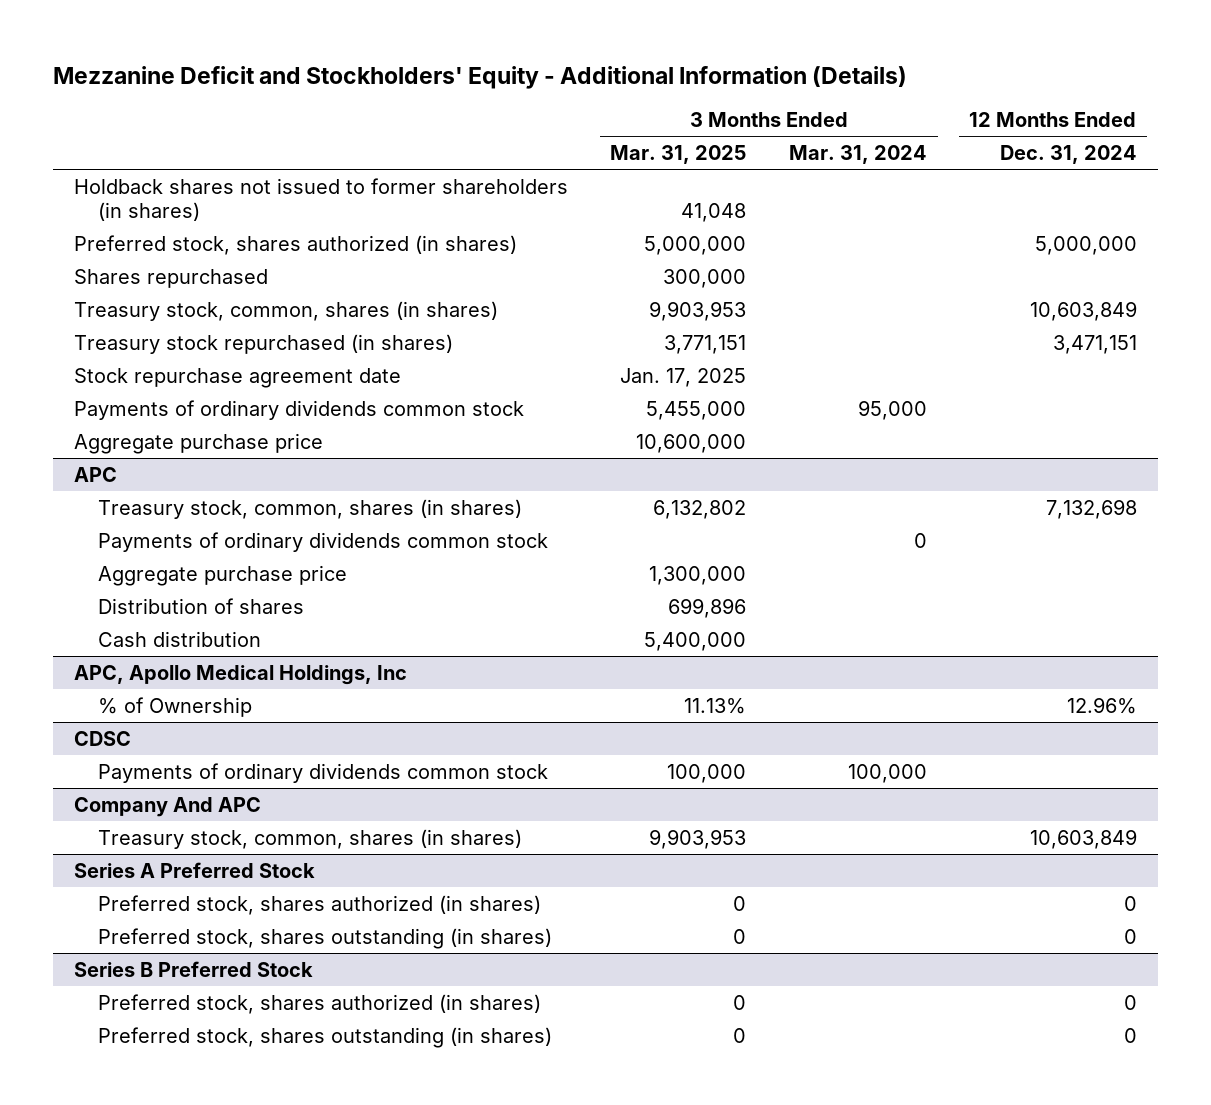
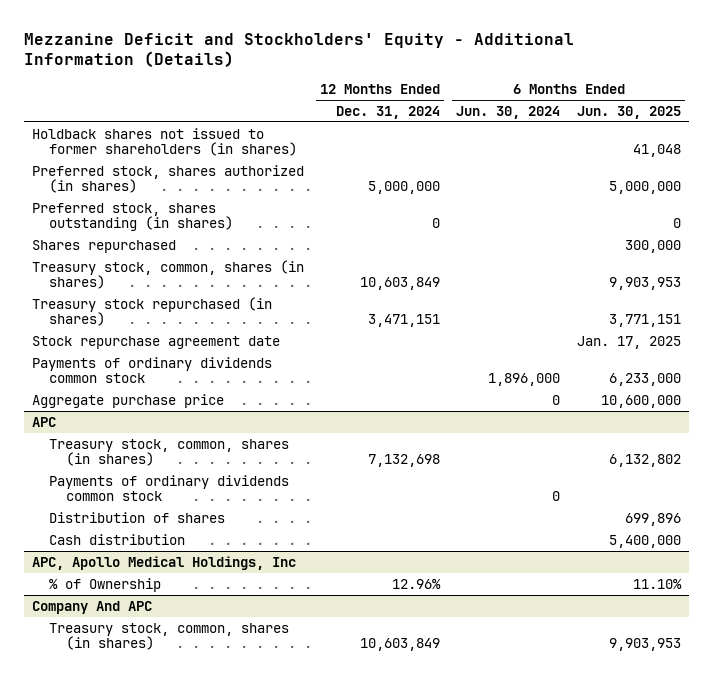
- | 3 Months Ended Mar. 31, 2025 | 3 Months Ended Mar. 31, 2024 | 12 Months Ended Dec. 31, 2024
+ | 12 Months Ended Dec. 31, 2024 | 6 Months Ended Jun. 30, 2024 | 6 Months Ended Jun. 30, 2025
+ Preferred stock, shares outstanding (in shares) | 0 | | 0
@ APC
- Aggregate purchase price | 1,300,000 | |
- CDSC
- Payments of ordinary dividends common stock | 100,000 | 100,000 |
- Series A Preferred Stock
- Preferred stock, shares authorized (in shares) | 0 | | 0
- Preferred stock, shares outstanding (in shares) | 0 | | 0
- Series B Preferred Stock
- Preferred stock, shares authorized (in shares) | 0 | | 0
- Preferred stock, shares outstanding (in shares) | 0 | | 0

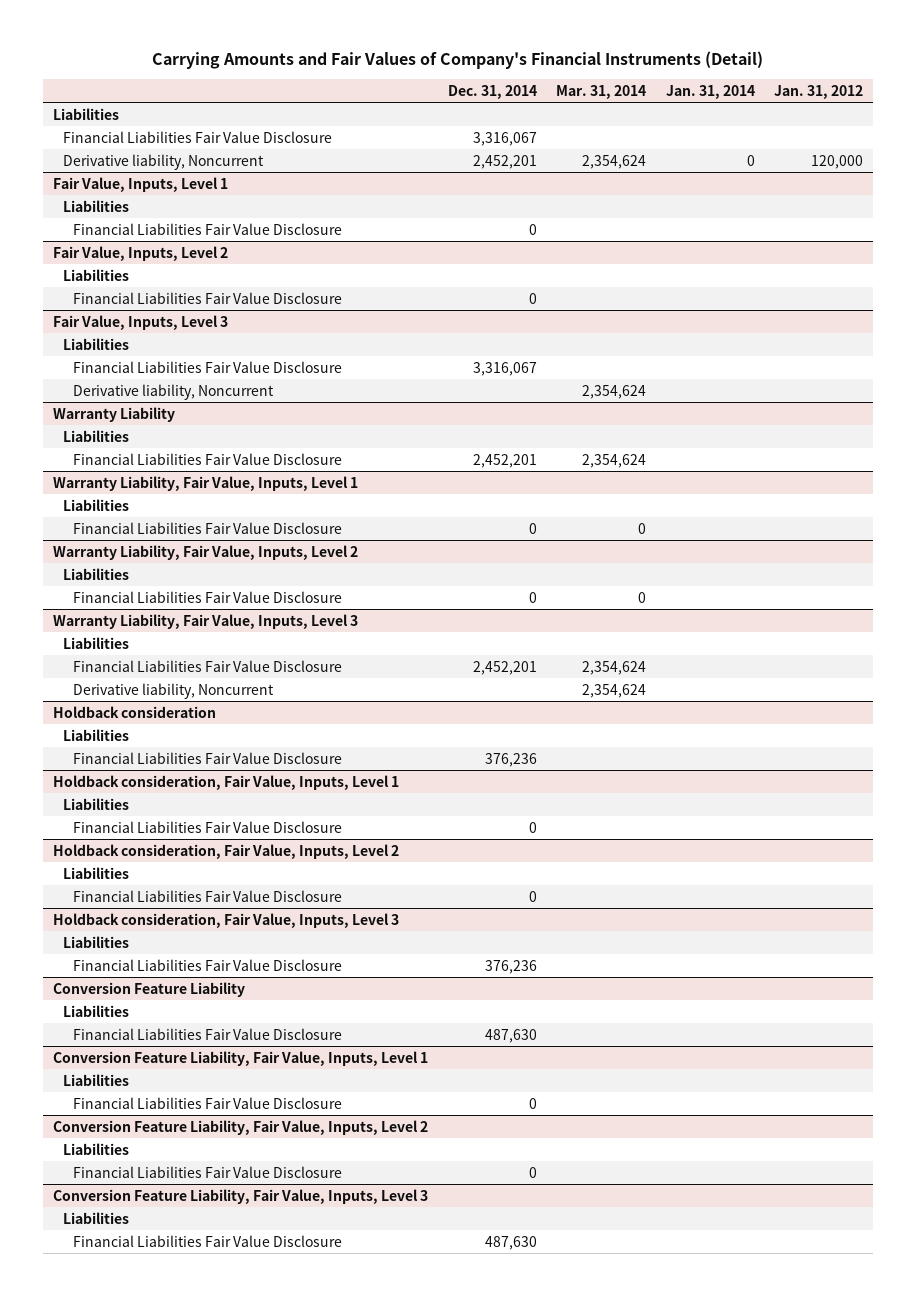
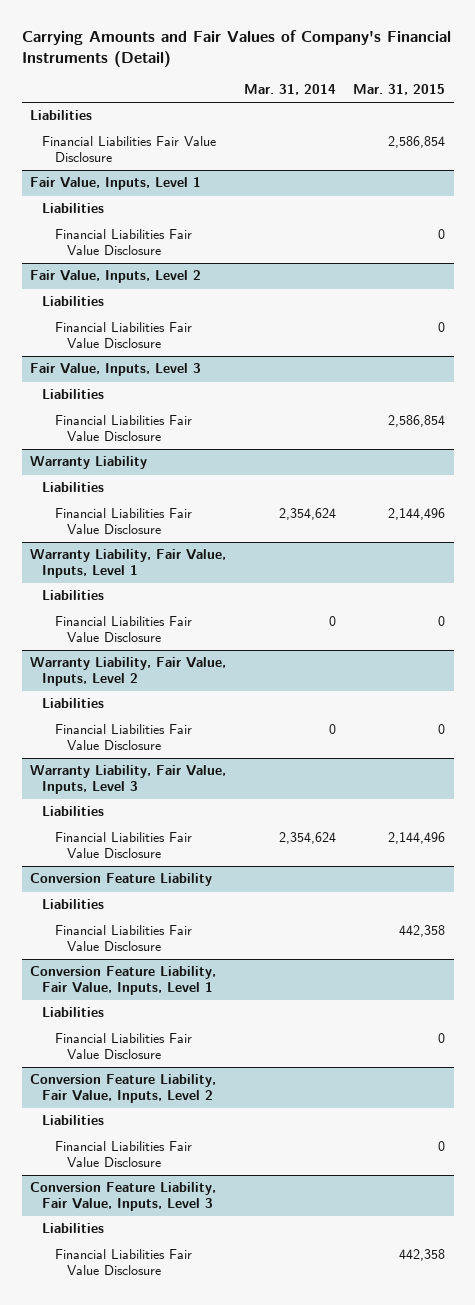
- | Dec. 31, 2014 | Mar. 31, 2014 | Jan. 31, 2014 | Jan. 31, 2012
+ | Mar. 31, 2014 | Mar. 31, 2015
- Derivative liability, Noncurrent | 2,452,201 | 2,354,624 | 0 | 120,000
@ Fair Value, Inputs, Level 3
- Derivative liability, Noncurrent | | 2,354,624 | |
@ Warranty Liability, Fair Value, Inputs, Level 3
- Derivative liability, Noncurrent | | 2,354,624 | |
- Holdback consideration
- Liabilities
- Financial Liabilities Fair Value Disclosure | 376,236 | | |
- Holdback consideration, Fair Value, Inputs, Level 1
- Liabilities
- Financial Liabilities Fair Value Disclosure | 0 | | |
- Holdback consideration, Fair Value, Inputs, Level 2
- Liabilities
- Financial Liabilities Fair Value Disclosure | 0 | | |
- Holdback consideration, Fair Value, Inputs, Level 3
- Liabilities
- Financial Liabilities Fair Value Disclosure | 376,236 | | |

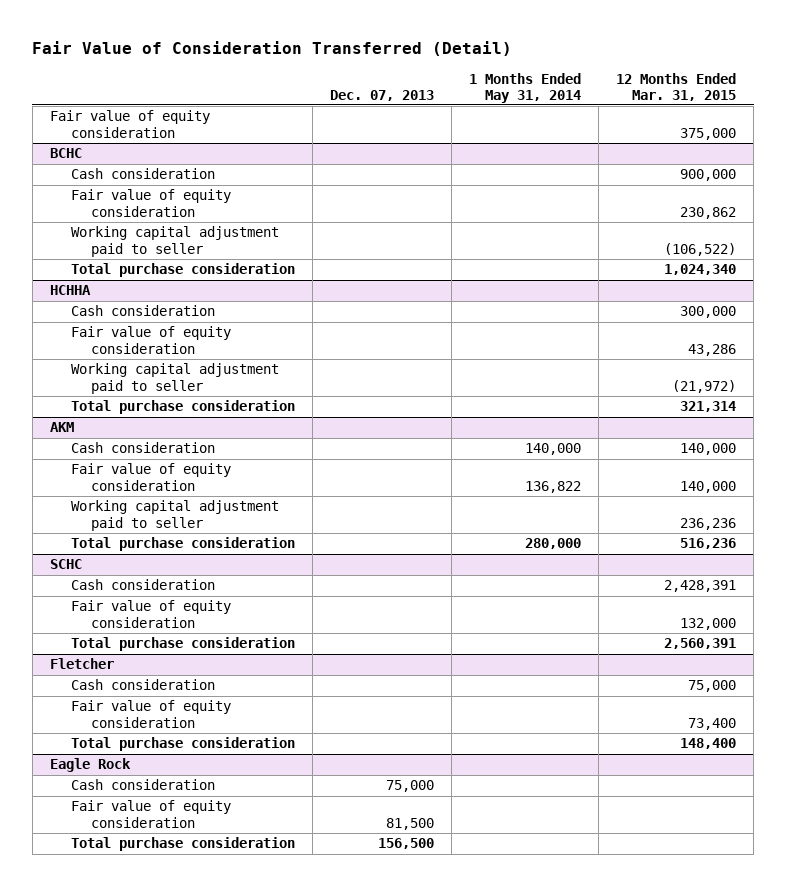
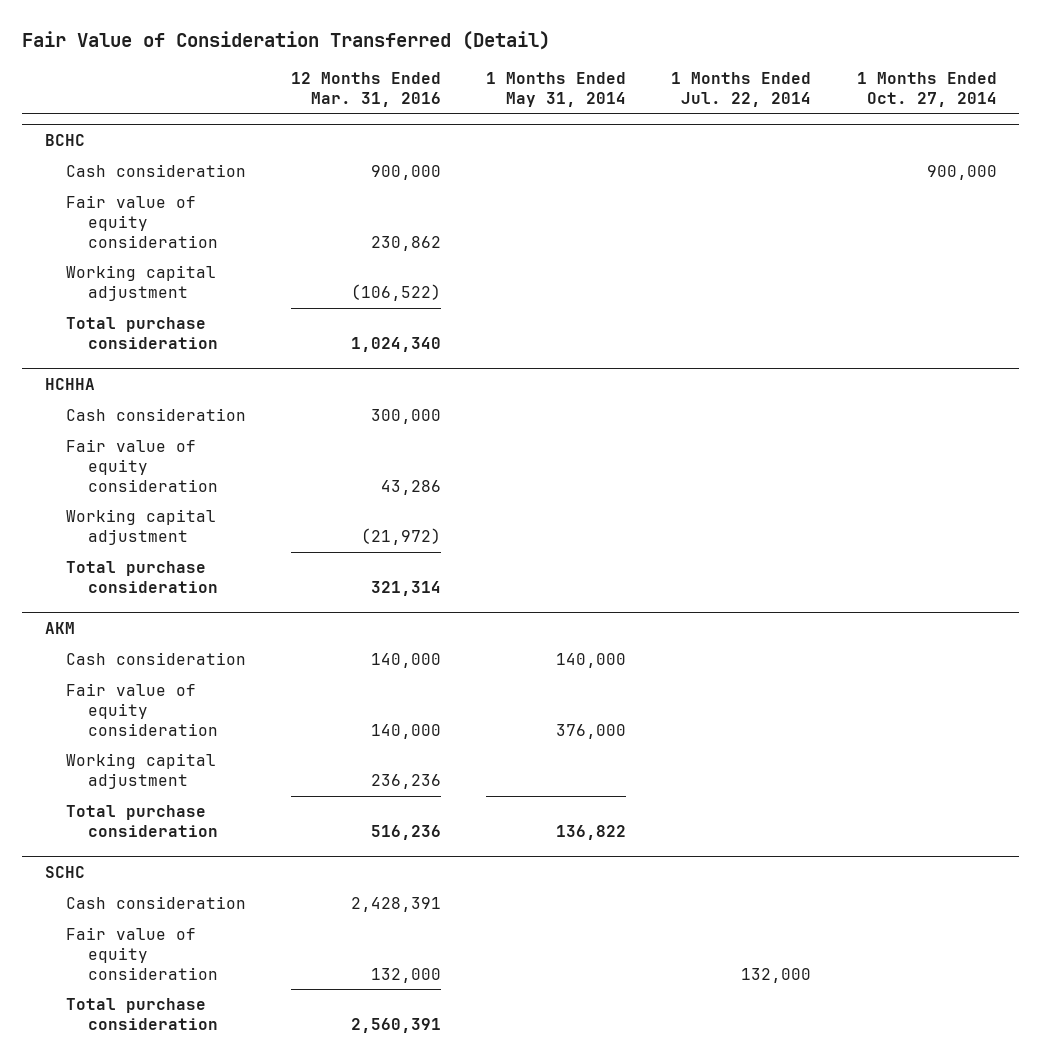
- | Dec. 07, 2013 | 1 Months Ended May 31, 2014 | 12 Months Ended Mar. 31, 2015
+ | 12 Months Ended Mar. 31, 2016 | 1 Months Ended May 31, 2014 | 1 Months Ended Jul. 22, 2014 | 1 Months Ended Oct. 27, 2014
- Fair value of equity consideration | | | 375,000
@ BCHC
- Working capital adjustment paid to seller | | | (106,522)
+ Working capital adjustment | (106,522) | | |
@ HCHHA
- Working capital adjustment paid to seller | | | (21,972)
+ Working capital adjustment | (21,972) | | |
@ AKM
- Fair value of equity consideration | | 136,822 | 140,000
- Working capital adjustment paid to seller | | | 236,236
- Total purchase consideration | | 280,000 | 516,236
+ Fair value of equity consideration | 140,000 | 376,000 | |
+ Working capital adjustment | 236,236 | | |
+ Total purchase consideration | 516,236 | 136,822 | |
- Fletcher
- Cash consideration | | | 75,000
- Fair value of equity consideration | | | 73,400
- Total purchase consideration | | | 148,400
- Eagle Rock
- Cash consideration | 75,000 | |
- Fair value of equity consideration | 81,500 | |
- Total purchase consideration | 156,500 | |

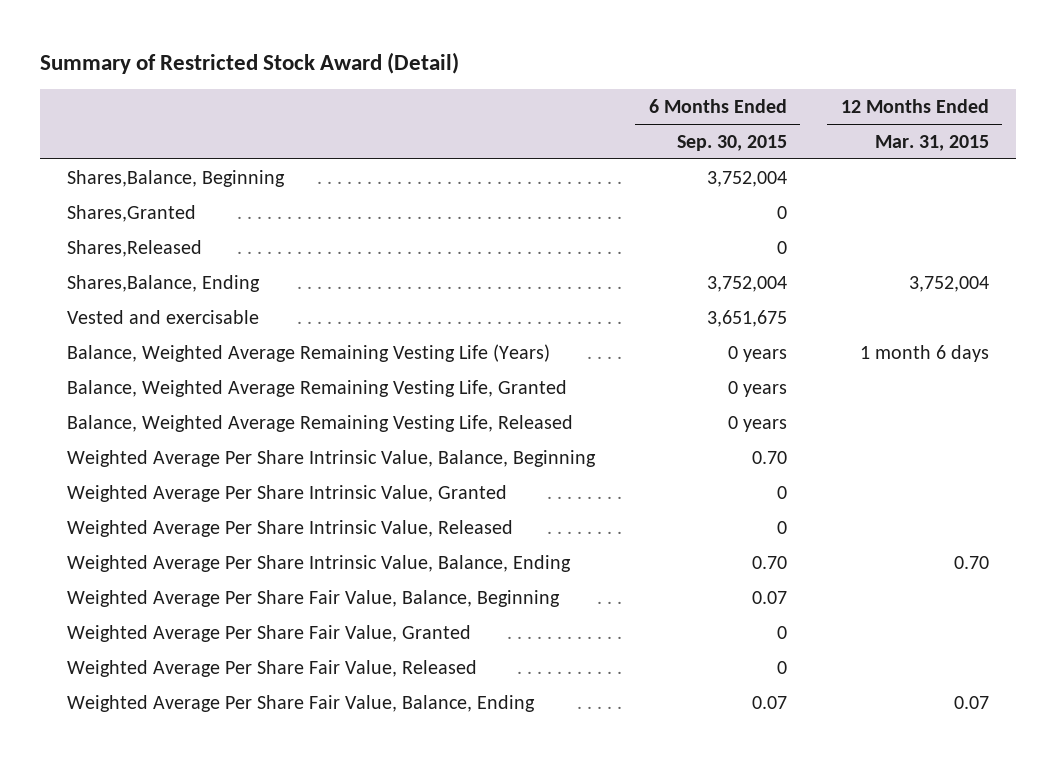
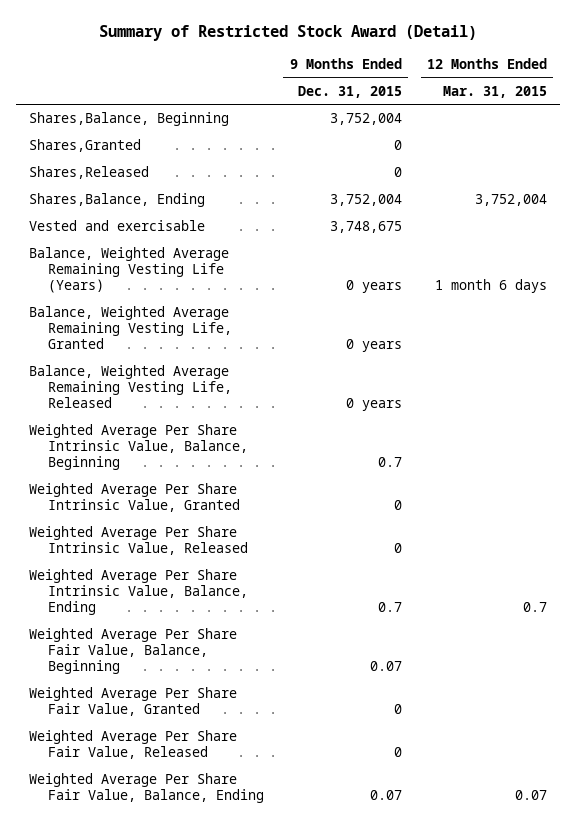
- | 6 Months Ended Sep. 30, 2015 | 12 Months Ended Mar. 31, 2015
+ | 9 Months Ended Dec. 31, 2015 | 12 Months Ended Mar. 31, 2015
- Weighted Average Per Share Intrinsic Value, Balance, Ending | 0.70 | 0.70
+ Weighted Average Per Share Intrinsic Value, Balance, Ending | 0.7 | 0.7

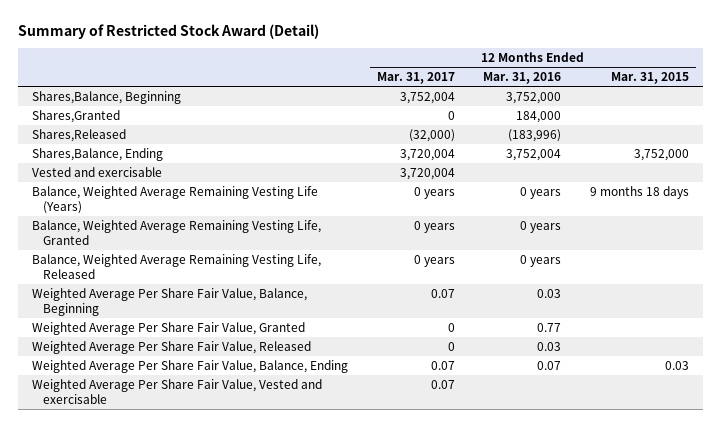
- | 9 Months Ended Dec. 31, 2015 | 12 Months Ended Mar. 31, 2015
+ | 12 Months Ended Mar. 31, 2017 | 12 Months Ended Mar. 31, 2016 | 12 Months Ended Mar. 31, 2015
- Shares,Balance, Ending | 3,752,004 | 3,752,004
+ Shares,Balance, Ending | 3,720,004 | 3,752,004 | 3,752,000
- Balance, Weighted Average Remaining Vesting Life (Years) | 0 years | 1 month 6 days
+ Balance, Weighted Average Remaining Vesting Life (Years) | 0 years | 0 years | 9 months 18 days
- Weighted Average Per Share Intrinsic Value, Balance, Beginning | 0.7 |
- Weighted Average Per Share Intrinsic Value, Granted | 0 |
- Weighted Average Per Share Intrinsic Value, Released | 0 |
- Weighted Average Per Share Intrinsic Value, Balance, Ending | 0.7 | 0.7
- Weighted Average Per Share Fair Value, Balance, Ending | 0.07 | 0.07
+ Weighted Average Per Share Fair Value, Balance, Ending | 0.07 | 0.07 | 0.03
+ Weighted Average Per Share Fair Value, Vested and exercisable | 0.07 | |

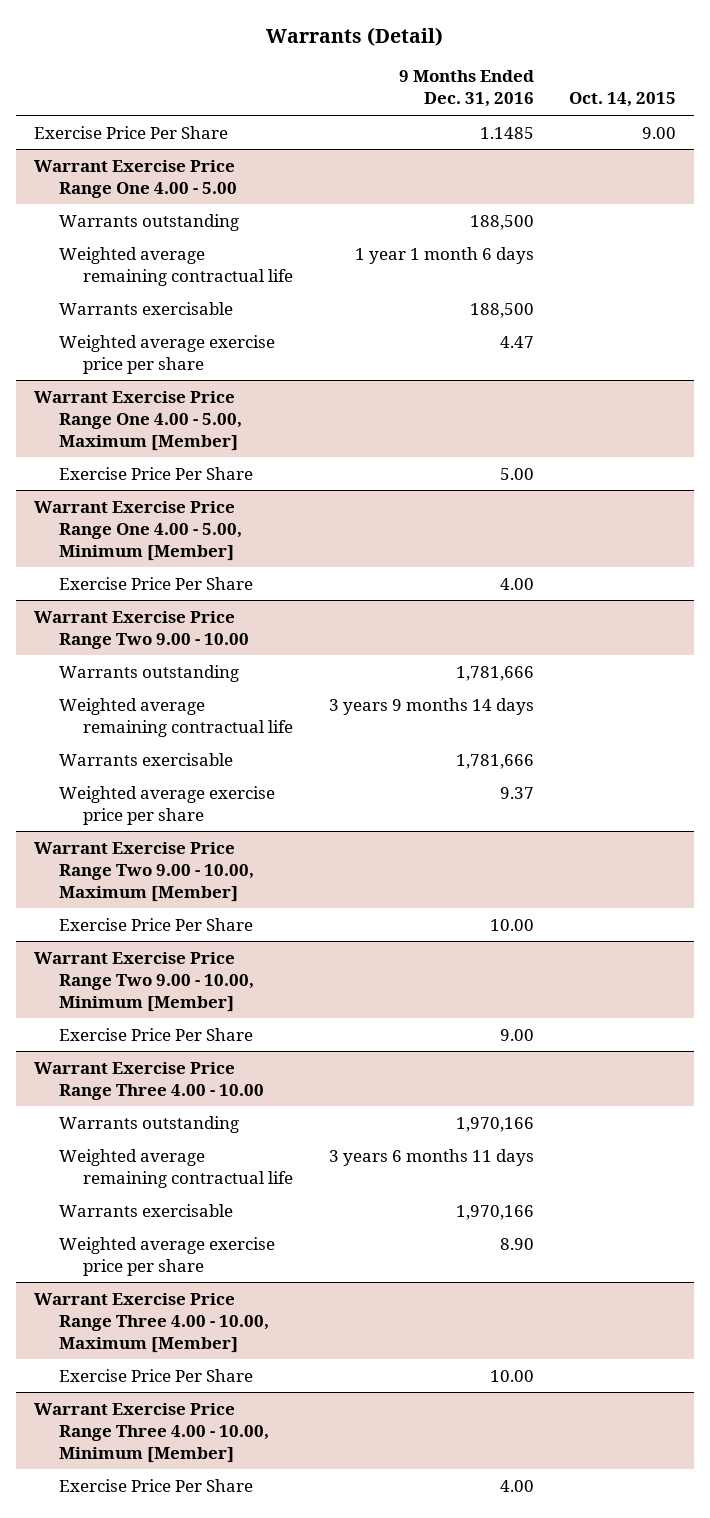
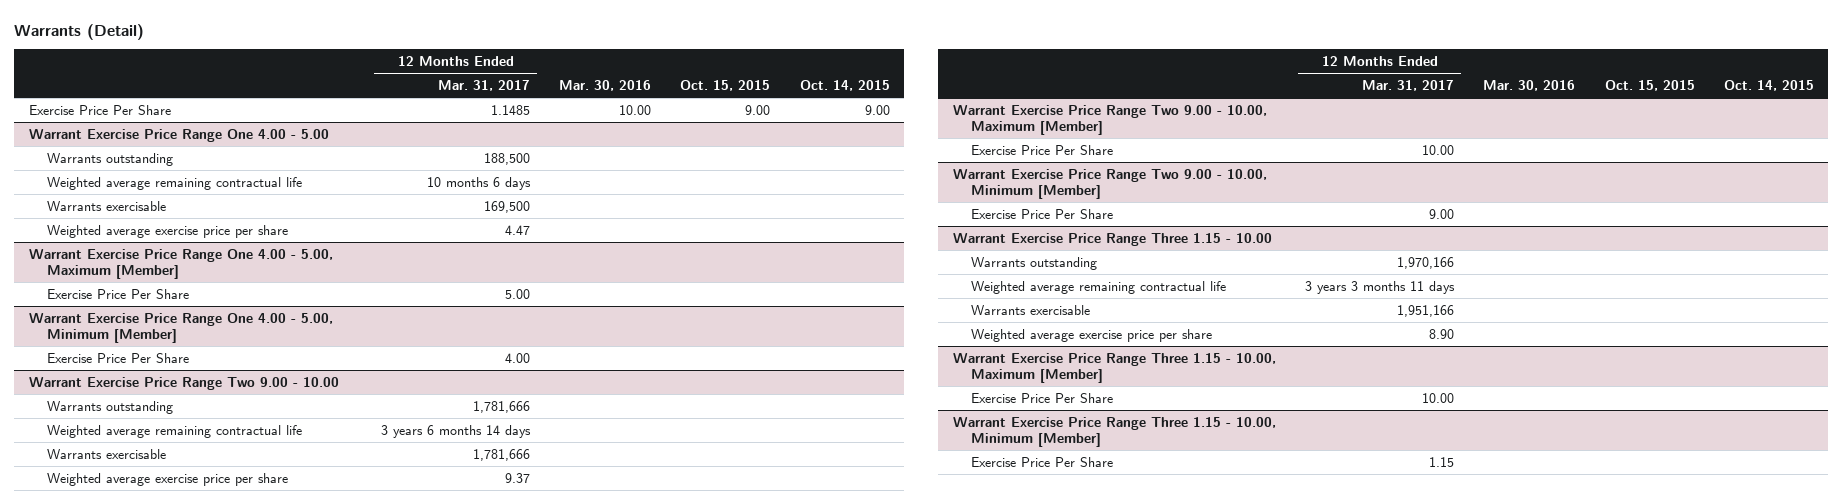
- | 9 Months Ended Dec. 31, 2016 | Oct. 14, 2015
+ | 12 Months Ended Mar. 31, 2017 | Mar. 30, 2016 | Oct. 15, 2015 | Oct. 14, 2015
- Warrant Exercise Price Range Three 4.00 - 10.00
+ Warrant Exercise Price Range Three 1.15 - 10.00
- Warrant Exercise Price Range Three 4.00 - 10.00, Maximum [Member]
+ Warrant Exercise Price Range Three 1.15 - 10.00, Maximum [Member]
- Warrant Exercise Price Range Three 4.00 - 10.00, Minimum [Member]
+ Warrant Exercise Price Range Three 1.15 - 10.00, Minimum [Member]

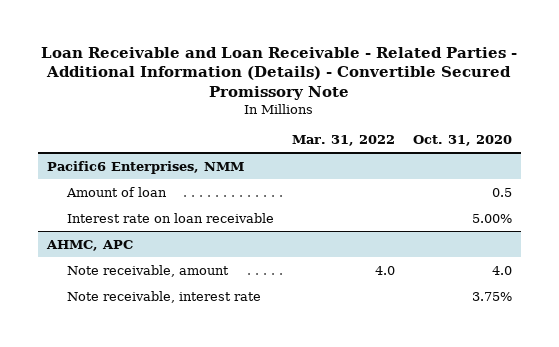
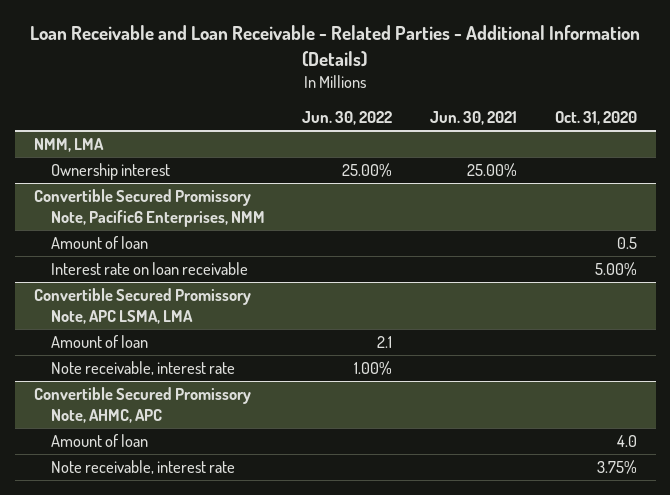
- Loan Receivable and Loan Receivable - Related Parties - Additional Information (Details) - Convertible Secured Promissory Note
+ Loan Receivable and Loan Receivable - Related Parties - Additional Information (Details)
- | Mar. 31, 2022 | Oct. 31, 2020
+ | Jun. 30, 2022 | Jun. 30, 2021 | Oct. 31, 2020
- Pacific6 Enterprises, NMM
+ NMM, LMA
+ Ownership interest | 25.00% | 25.00% |
+ Convertible Secured Promissory Note, Pacific6 Enterprises, NMM
- AHMC, APC
- Note receivable, amount | 4.0 | 4.0
+ Convertible Secured Promissory Note, APC LSMA, LMA
+ Amount of loan | 2.1 | |
+ Note receivable, interest rate | 1.00% | |
+ Convertible Secured Promissory Note, AHMC, APC
+ Amount of loan | | | 4.0

